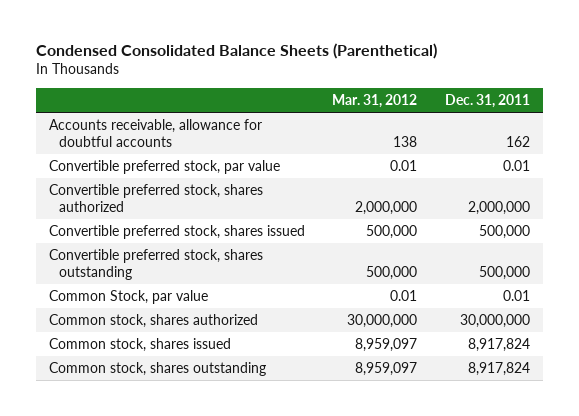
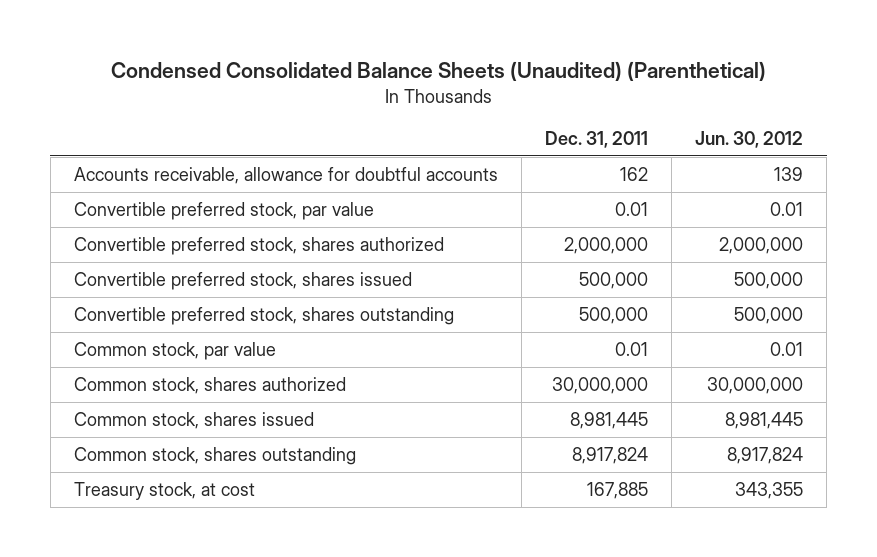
- Condensed Consolidated Balance Sheets (Parenthetical)
+ Condensed Consolidated Balance Sheets (Unaudited) (Parenthetical)
- | Mar. 31, 2012 | Dec. 31, 2011
+ | Dec. 31, 2011 | Jun. 30, 2012
- Common Stock, par value | 0.01 | 0.01
+ Common stock, par value | 0.01 | 0.01
- Common stock, shares issued | 8,959,097 | 8,917,824
+ Common stock, shares issued | 8,981,445 | 8,981,445
+ Treasury stock, at cost | 167,885 | 343,355

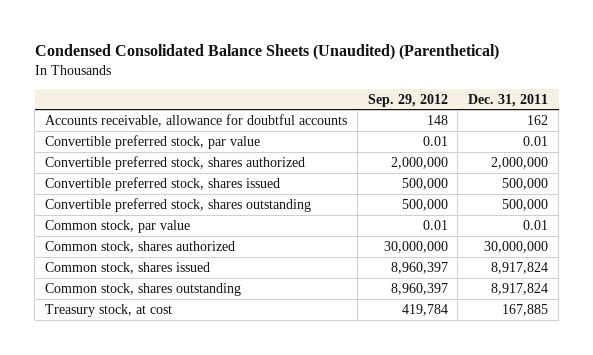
- | Dec. 31, 2011 | Jun. 30, 2012
+ | Sep. 29, 2012 | Dec. 31, 2011
- Common stock, shares issued | 8,981,445 | 8,981,445
+ Common stock, shares issued | 8,960,397 | 8,917,824

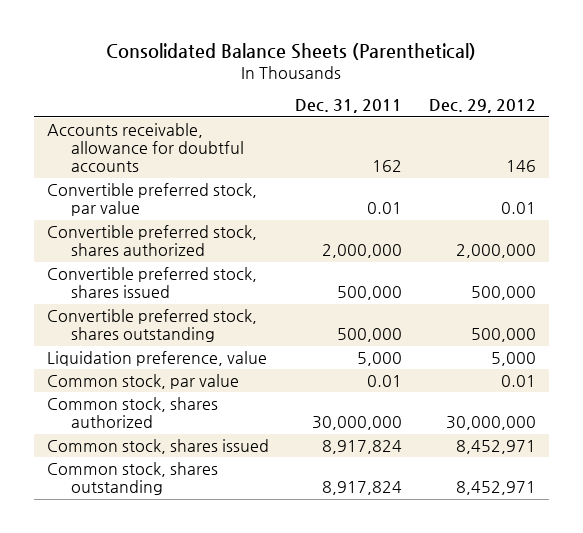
- Condensed Consolidated Balance Sheets (Unaudited) (Parenthetical)
+ Consolidated Balance Sheets (Parenthetical)
- | Sep. 29, 2012 | Dec. 31, 2011
+ | Dec. 31, 2011 | Dec. 29, 2012
+ Liquidation preference, value | 5,000 | 5,000
- Treasury stock, at cost | 419,784 | 167,885

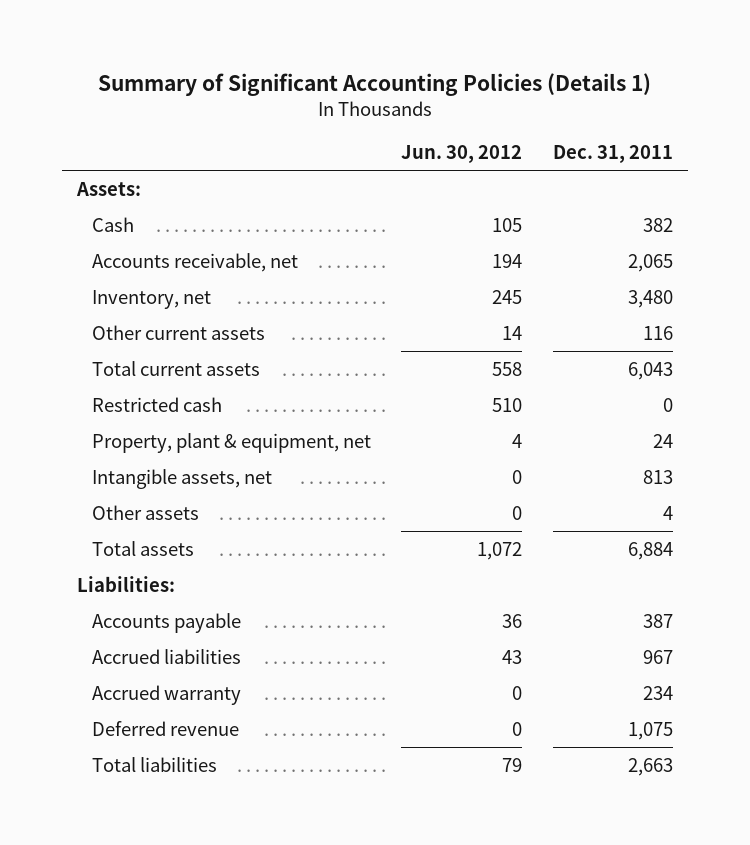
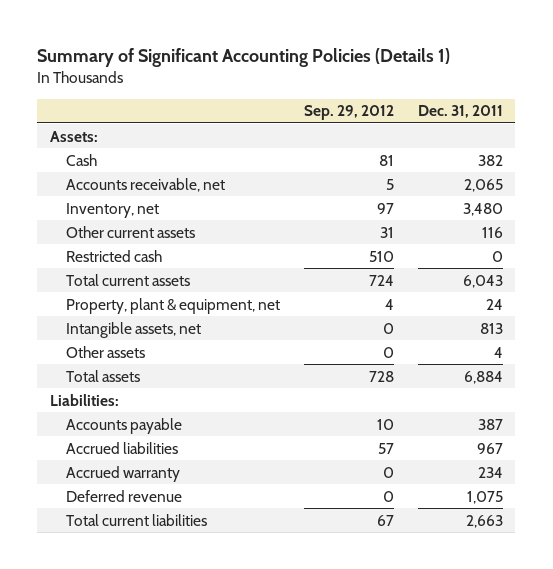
- | Jun. 30, 2012 | Dec. 31, 2011
+ | Sep. 29, 2012 | Dec. 31, 2011
moved down: Total current assets | 724 | 6,043
- Total liabilities | 79 | 2,663
+ Total current liabilities | 67 | 2,663

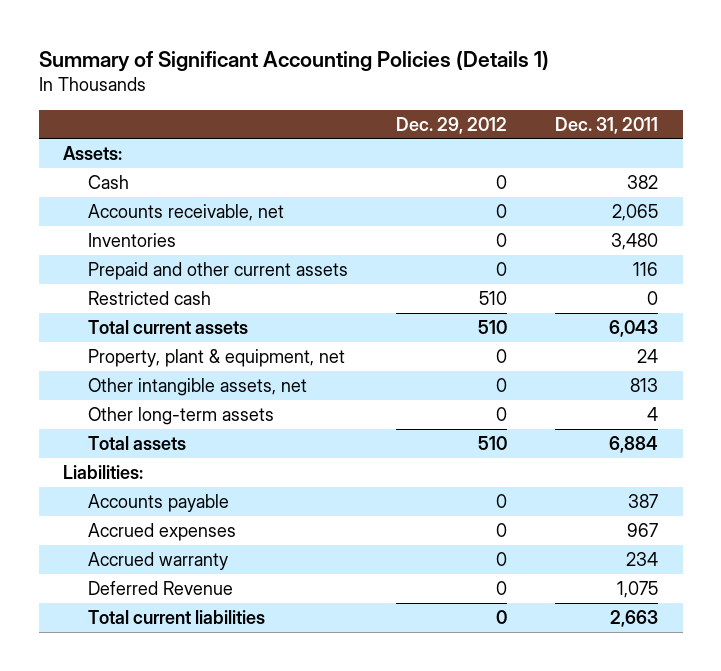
- | Sep. 29, 2012 | Dec. 31, 2011
+ | Dec. 29, 2012 | Dec. 31, 2011
- Inventory, net | 97 | 3,480
- Other current assets | 31 | 116
+ Inventories | 0 | 3,480
+ Prepaid and other current assets | 0 | 116
- Intangible assets, net | 0 | 813
- Other assets | 0 | 4
+ Other intangible assets, net | 0 | 813
+ Other long-term assets | 0 | 4
- Accrued liabilities | 57 | 967
+ Accrued expenses | 0 | 967
- Deferred revenue | 0 | 1,075
+ Deferred Revenue | 0 | 1,075

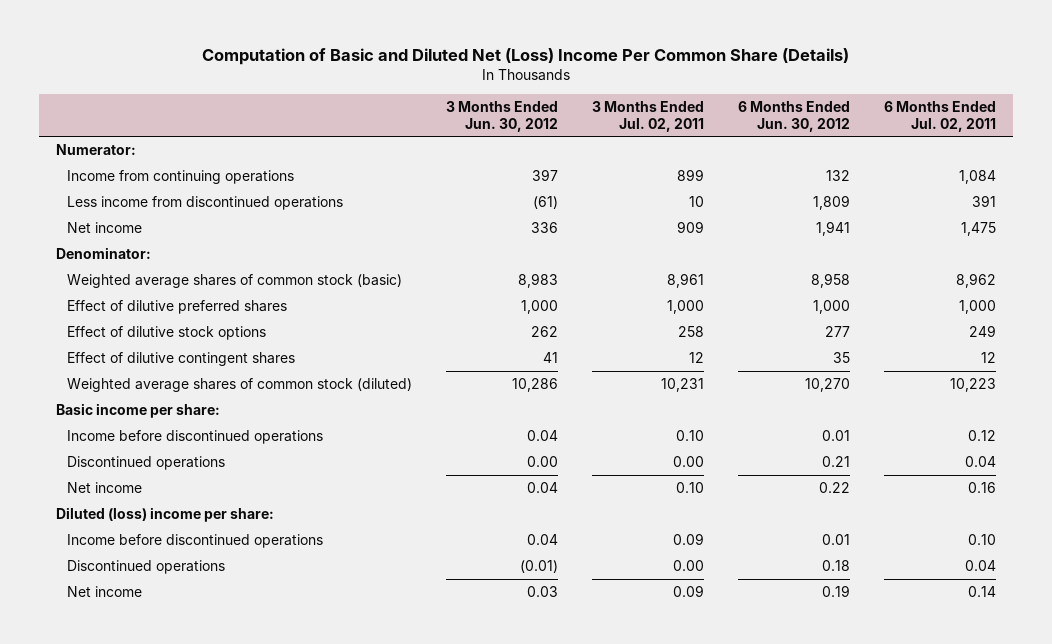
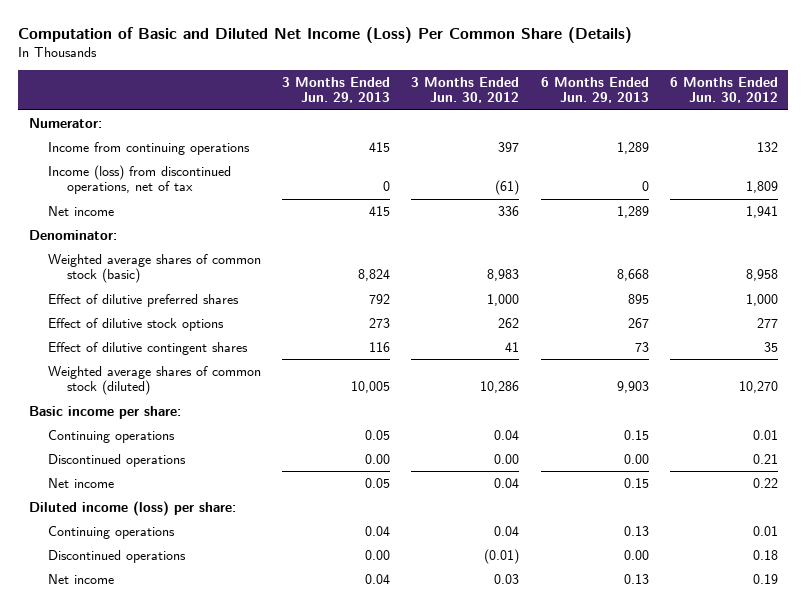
- Computation of Basic and Diluted Net (Loss) Income Per Common Share (Details)
+ Computation of Basic and Diluted Net Income (Loss) Per Common Share (Details)
- | 3 Months Ended Jun. 30, 2012 | 3 Months Ended Jul. 02, 2011 | 6 Months Ended Jun. 30, 2012 | 6 Months Ended Jul. 02, 2011
+ | 3 Months Ended Jun. 29, 2013 | 3 Months Ended Jun. 30, 2012 | 6 Months Ended Jun. 29, 2013 | 6 Months Ended Jun. 30, 2012
- Less income from discontinued operations | (61) | 10 | 1,809 | 391
+ Income (loss) from discontinued operations, net of tax | 0 | (61) | 0 | 1,809
- Income before discontinued operations | 0.04 | 0.10 | 0.01 | 0.12
+ Continuing operations | 0.05 | 0.04 | 0.15 | 0.01
- Diluted (loss) income per share:
- Income before discontinued operations | 0.04 | 0.09 | 0.01 | 0.10
+ Diluted income (loss) per share:
+ Continuing operations | 0.04 | 0.04 | 0.13 | 0.01

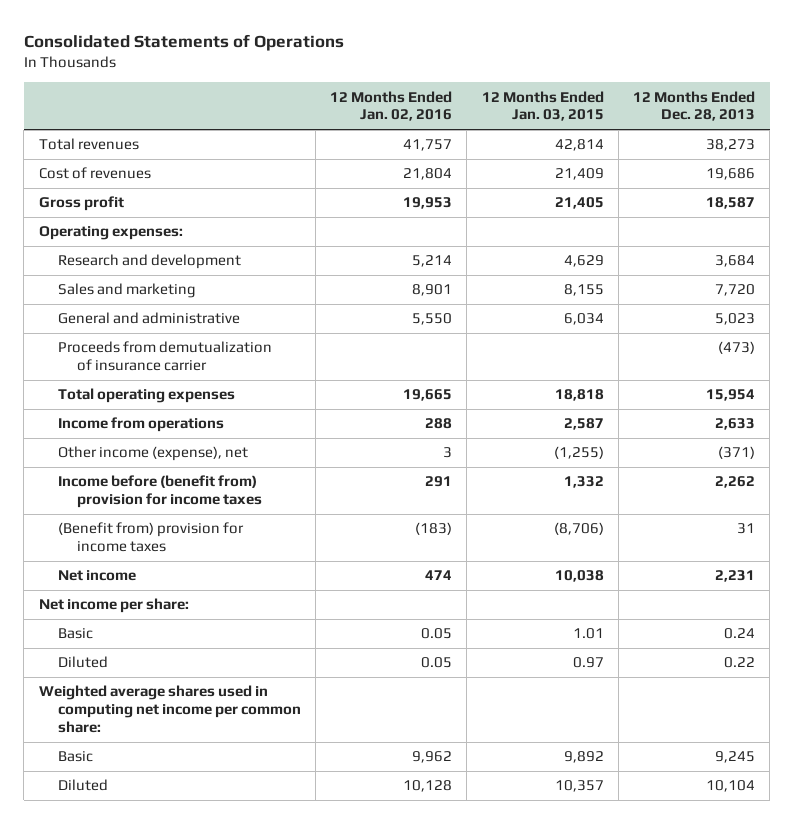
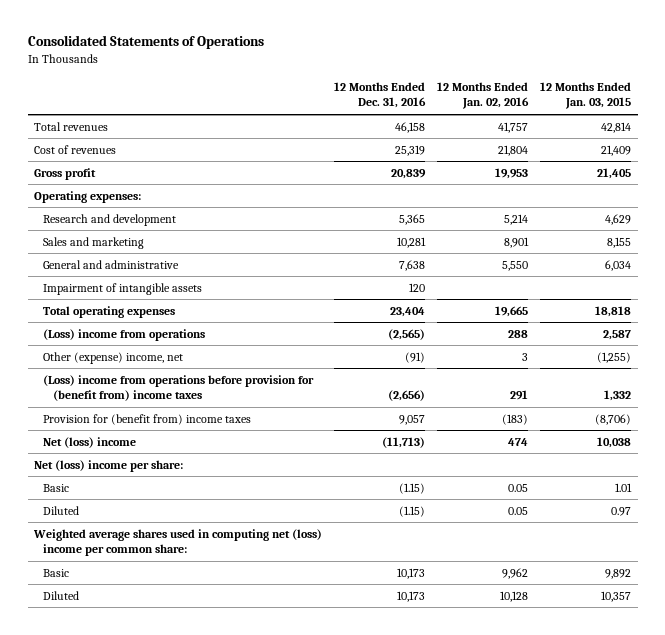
- | 12 Months Ended Jan. 02, 2016 | 12 Months Ended Jan. 03, 2015 | 12 Months Ended Dec. 28, 2013
+ | 12 Months Ended Dec. 31, 2016 | 12 Months Ended Jan. 02, 2016 | 12 Months Ended Jan. 03, 2015
- Proceeds from demutualization of insurance carrier | | | (473)
+ Impairment of intangible assets | 120 | |
- Income from operations | 288 | 2,587 | 2,633
- Other income (expense), net | 3 | (1,255) | (371)
- Income before (benefit from) provision for income taxes | 291 | 1,332 | 2,262
- (Benefit from) provision for income taxes | (183) | (8,706) | 31
- Net income | 474 | 10,038 | 2,231
- Net income per share:
+ (Loss) income from operations | (2,565) | 288 | 2,587
+ Other (expense) income, net | (91) | 3 | (1,255)
+ (Loss) income from operations before provision for (benefit from) income taxes | (2,656) | 291 | 1,332
+ Provision for (benefit from) income taxes | 9,057 | (183) | (8,706)
+ Net (loss) income | (11,713) | 474 | 10,038
+ Net (loss) income per share:
- Weighted average shares used in computing net income per common share:
+ Weighted average shares used in computing net (loss) income per common share:

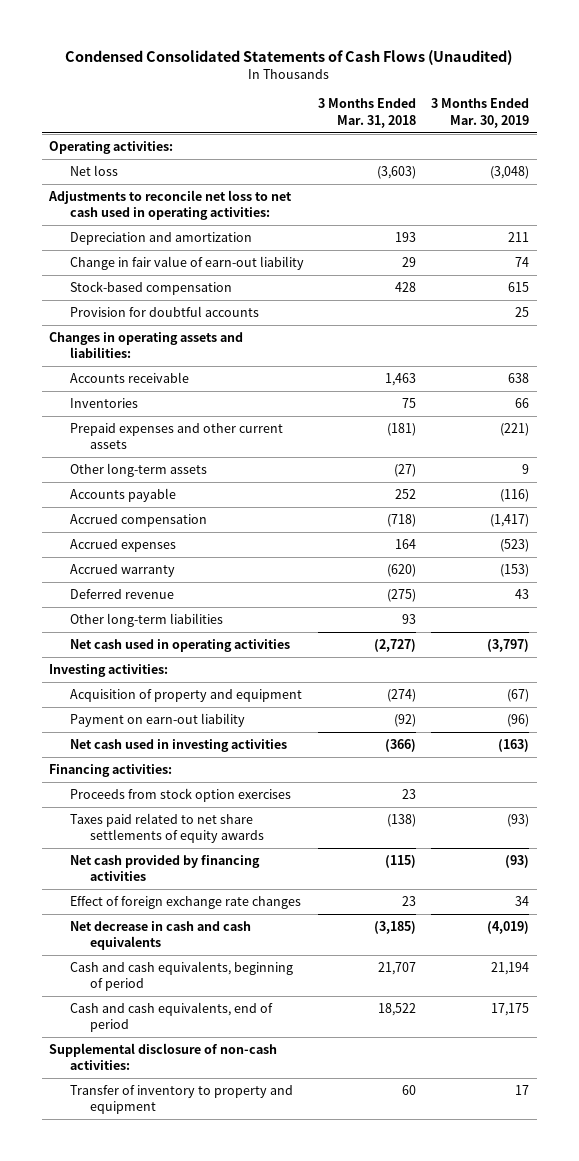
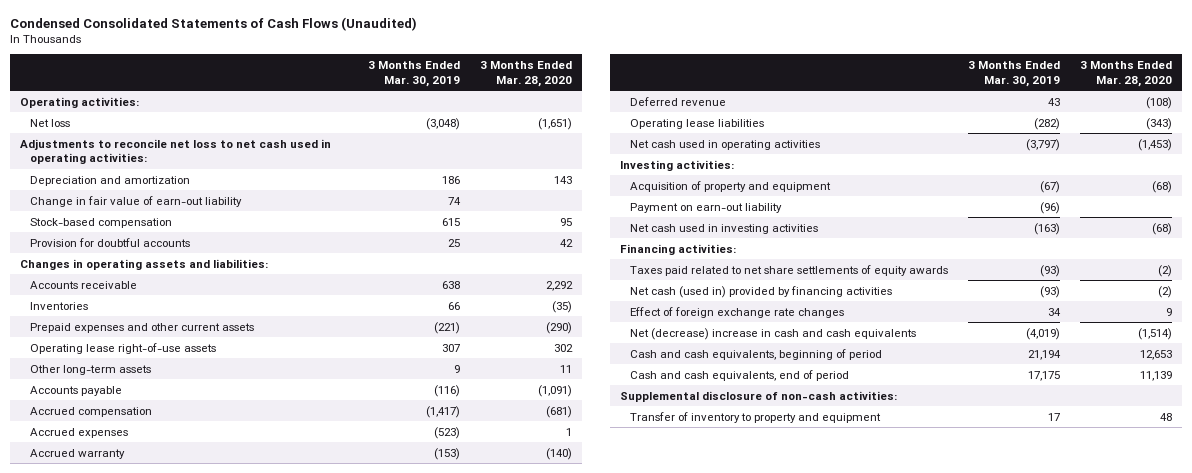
- | 3 Months Ended Mar. 31, 2018 | 3 Months Ended Mar. 30, 2019
+ | 3 Months Ended Mar. 30, 2019 | 3 Months Ended Mar. 28, 2020
- Depreciation and amortization | 193 | 211
+ Depreciation and amortization | 186 | 143
+ Operating lease right-of-use assets | 307 | 302
- Other long-term liabilities | 93 |
+ Operating lease liabilities | (282) | (343)
- Proceeds from stock option exercises | 23 |
- Net cash provided by financing activities | (115) | (93)
+ Net cash (used in) provided by financing activities | (93) | (2)
- Net decrease in cash and cash equivalents | (3,185) | (4,019)
+ Net (decrease) increase in cash and cash equivalents | (4,019) | (1,514)

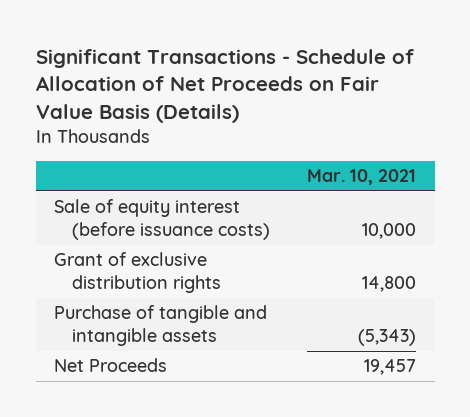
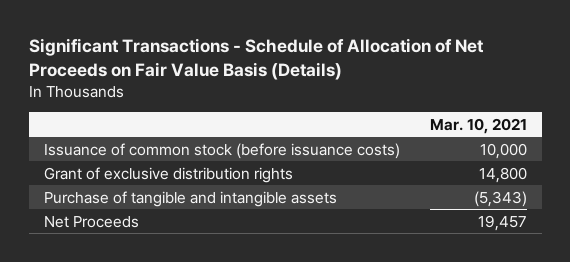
- Sale of equity interest (before issuance costs) | 10,000
+ Issuance of common stock (before issuance costs) | 10,000

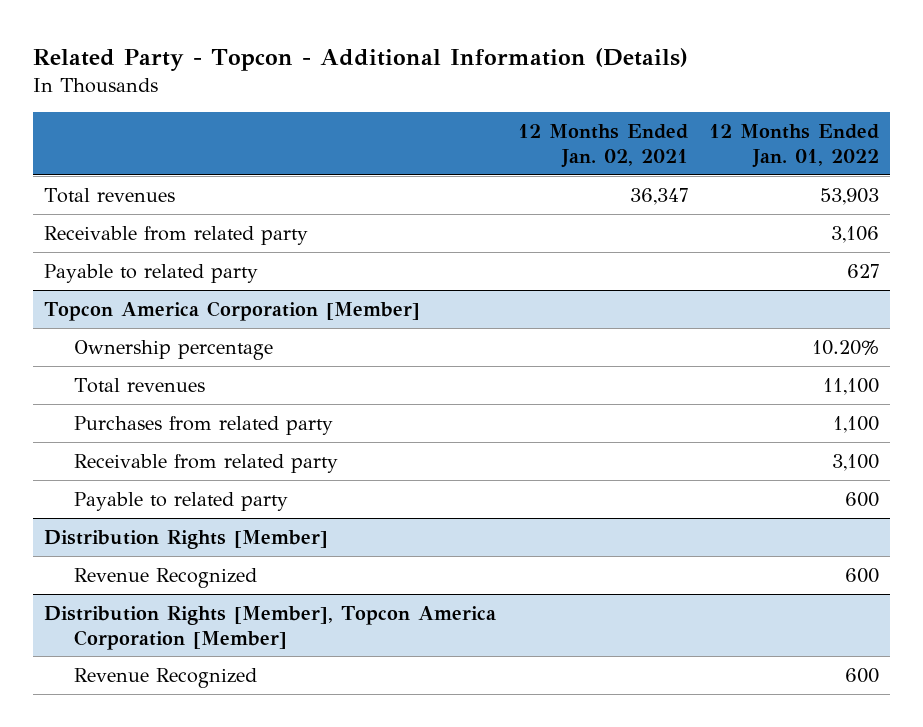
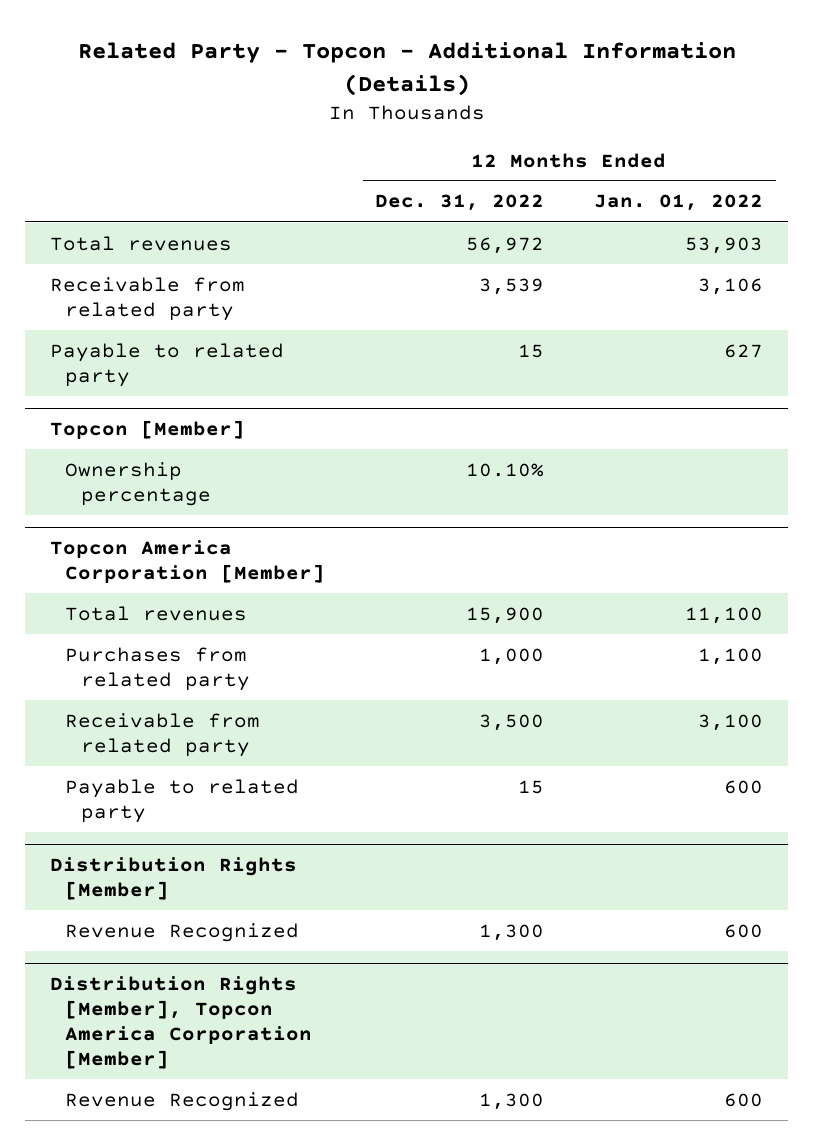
- | 12 Months Ended Jan. 02, 2021 | 12 Months Ended Jan. 01, 2022
+ | 12 Months Ended Dec. 31, 2022 | 12 Months Ended Jan. 01, 2022
+ Topcon [Member]
+ Ownership percentage | 10.10% |
@ Topcon America Corporation [Member]
- Ownership percentage | | 10.20%

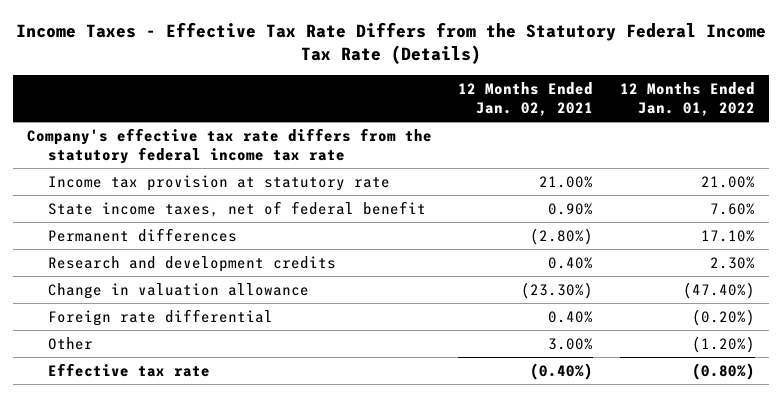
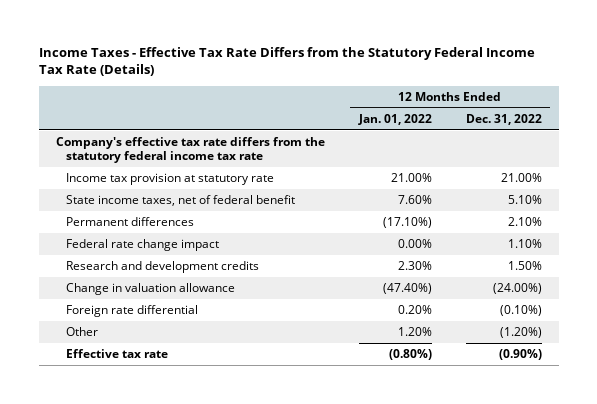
- | 12 Months Ended Jan. 02, 2021 | 12 Months Ended Jan. 01, 2022
+ | 12 Months Ended Jan. 01, 2022 | 12 Months Ended Dec. 31, 2022
- Permanent differences | (2.80%) | 17.10%
+ Permanent differences | (17.10%) | 2.10%
+ Federal rate change impact | 0.00% | 1.10%
- Foreign rate differential | 0.40% | (0.20%)
- Other | 3.00% | (1.20%)
+ Foreign rate differential | 0.20% | (0.10%)
+ Other | 1.20% | (1.20%)

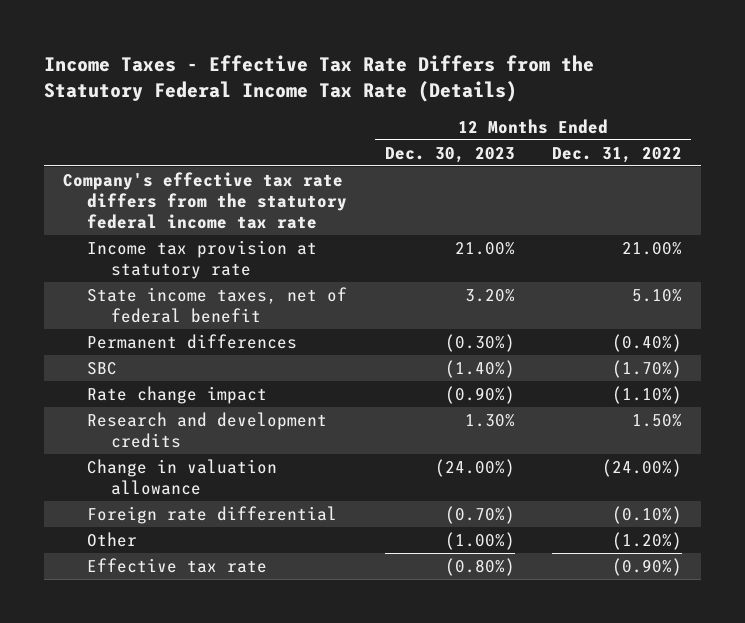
- | 12 Months Ended Jan. 01, 2022 | 12 Months Ended Dec. 31, 2022
+ | 12 Months Ended Dec. 30, 2023 | 12 Months Ended Dec. 31, 2022
- Permanent differences | (17.10%) | 2.10%
- Federal rate change impact | 0.00% | 1.10%
+ Permanent differences | (0.30%) | (0.40%)
+ SBC | (1.40%) | (1.70%)
+ Rate change impact | (0.90%) | (1.10%)

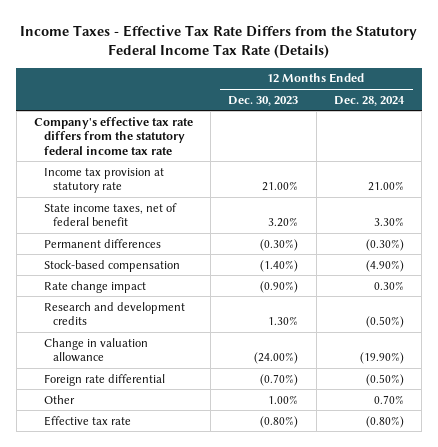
- | 12 Months Ended Dec. 30, 2023 | 12 Months Ended Dec. 31, 2022
+ | 12 Months Ended Dec. 30, 2023 | 12 Months Ended Dec. 28, 2024
- SBC | (1.40%) | (1.70%)
+ Stock-based compensation | (1.40%) | (4.90%)
- Other | (1.00%) | (1.20%)
+ Other | 1.00% | 0.70%

